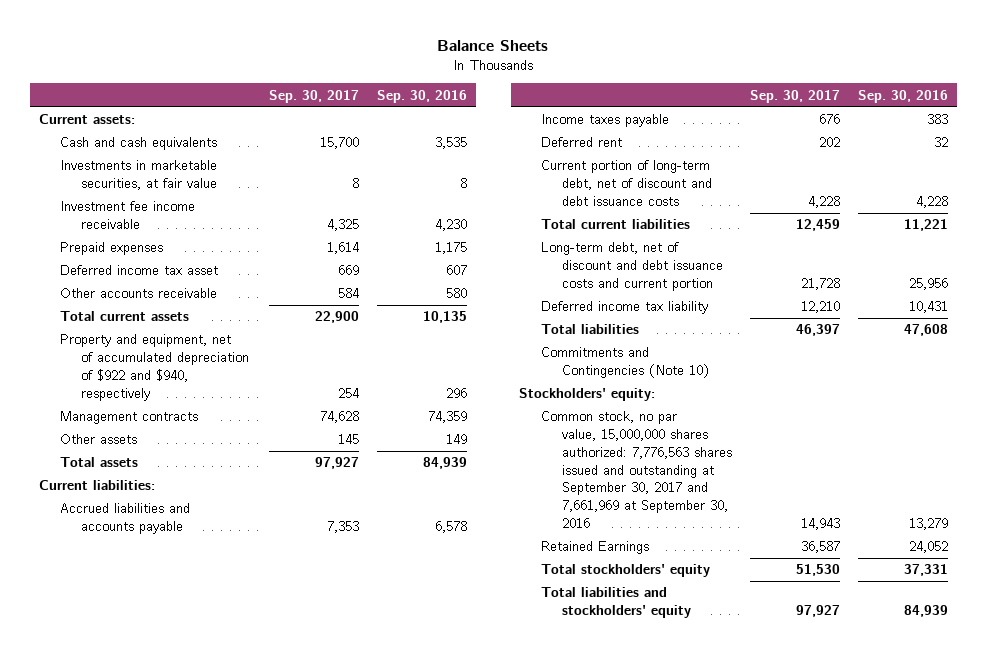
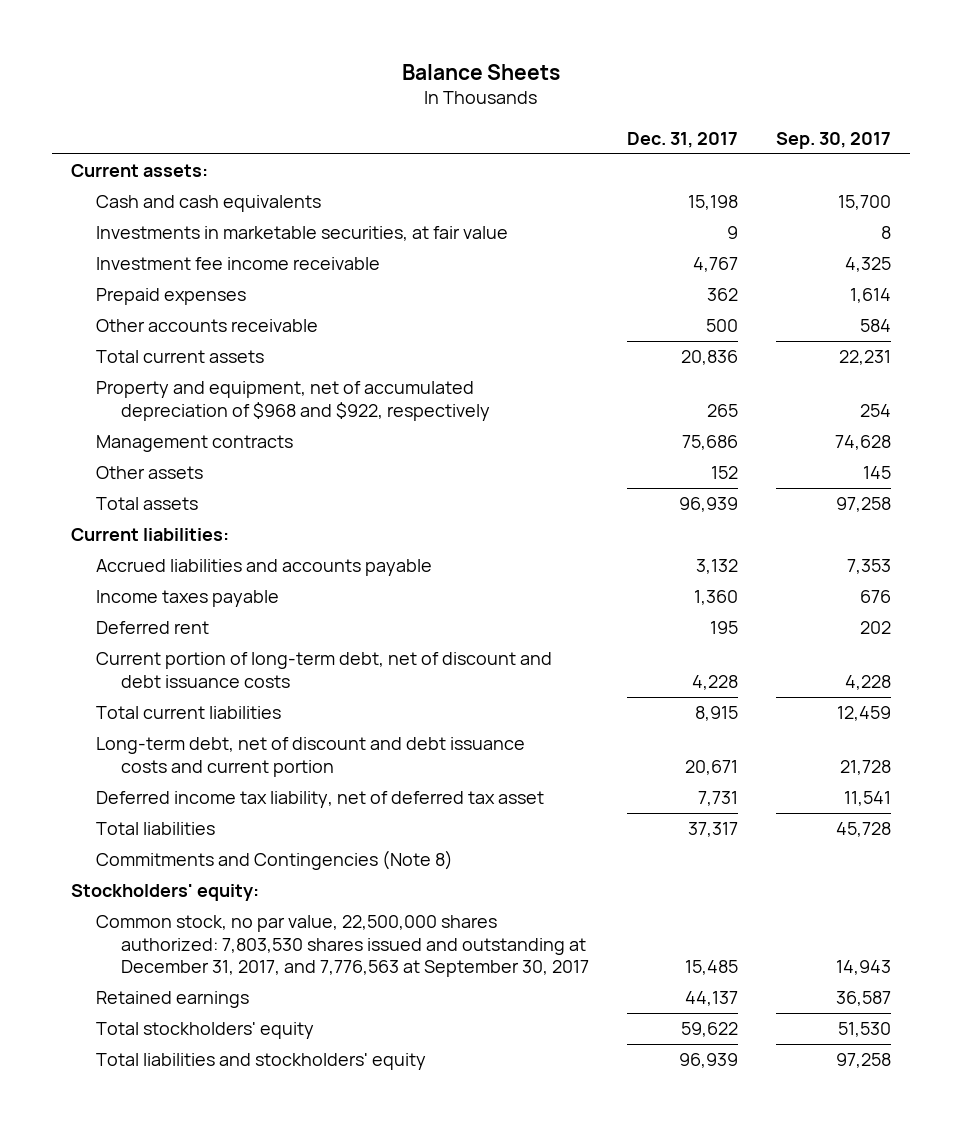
- | Sep. 30, 2017 | Sep. 30, 2016
+ | Dec. 31, 2017 | Sep. 30, 2017
- Deferred income tax asset | 669 | 607
- Total current assets | 22,900 | 10,135
- Property and equipment, net of accumulated depreciation of $922 and $940, respectively | 254 | 296
+ Total current assets | 20,836 | 22,231
+ Property and equipment, net of accumulated depreciation of $968 and $922, respectively | 265 | 254
- Total assets | 97,927 | 84,939
+ Total assets | 96,939 | 97,258
- Deferred income tax liability | 12,210 | 10,431
- Total liabilities | 46,397 | 47,608
- Commitments and Contingencies (Note 10)
+ Deferred income tax liability, net of deferred tax asset | 7,731 | 11,541
+ Total liabilities | 37,317 | 45,728
+ Commitments and Contingencies (Note 8)
- Common stock, no par value, 15,000,000 shares authorized: 7,776,563 shares issued and outstanding at September 30, 2017 and 7,661,969 at September 30, 2016 | 14,943 | 13,279
- Retained Earnings | 36,587 | 24,052
+ Common stock, no par value, 22,500,000 shares authorized: 7,803,530 shares issued and outstanding at December 31, 2017, and 7,776,563 at September 30, 2017 | 15,485 | 14,943
+ Retained earnings | 44,137 | 36,587
- Total liabilities and stockholders' equity | 97,927 | 84,939
+ Total liabilities and stockholders' equity | 96,939 | 97,258

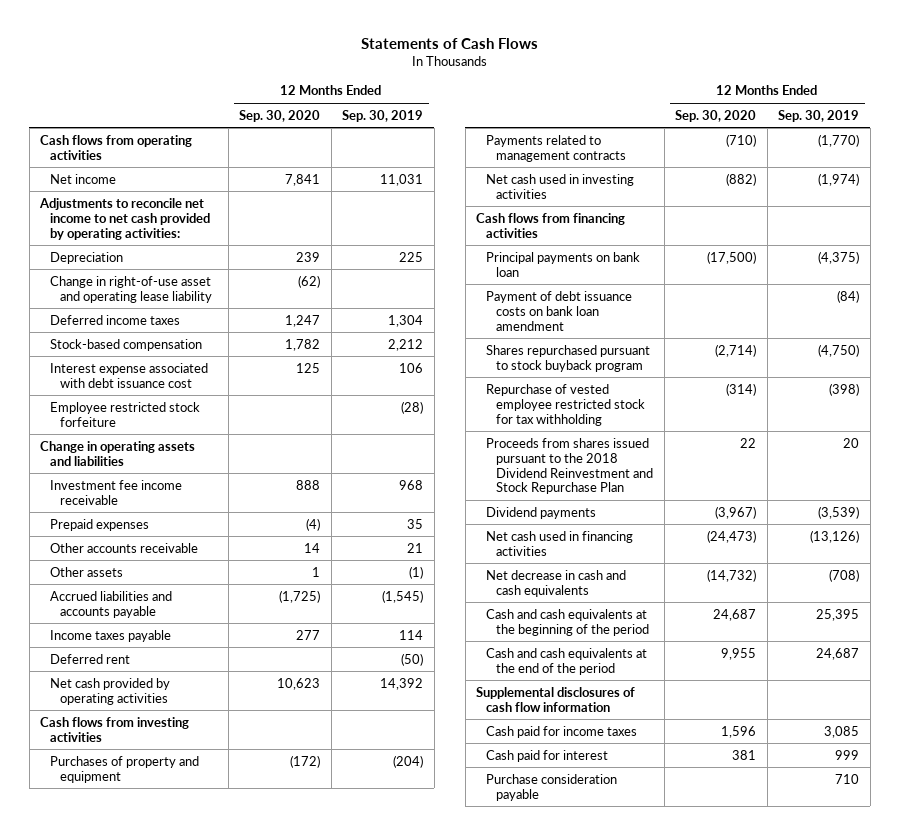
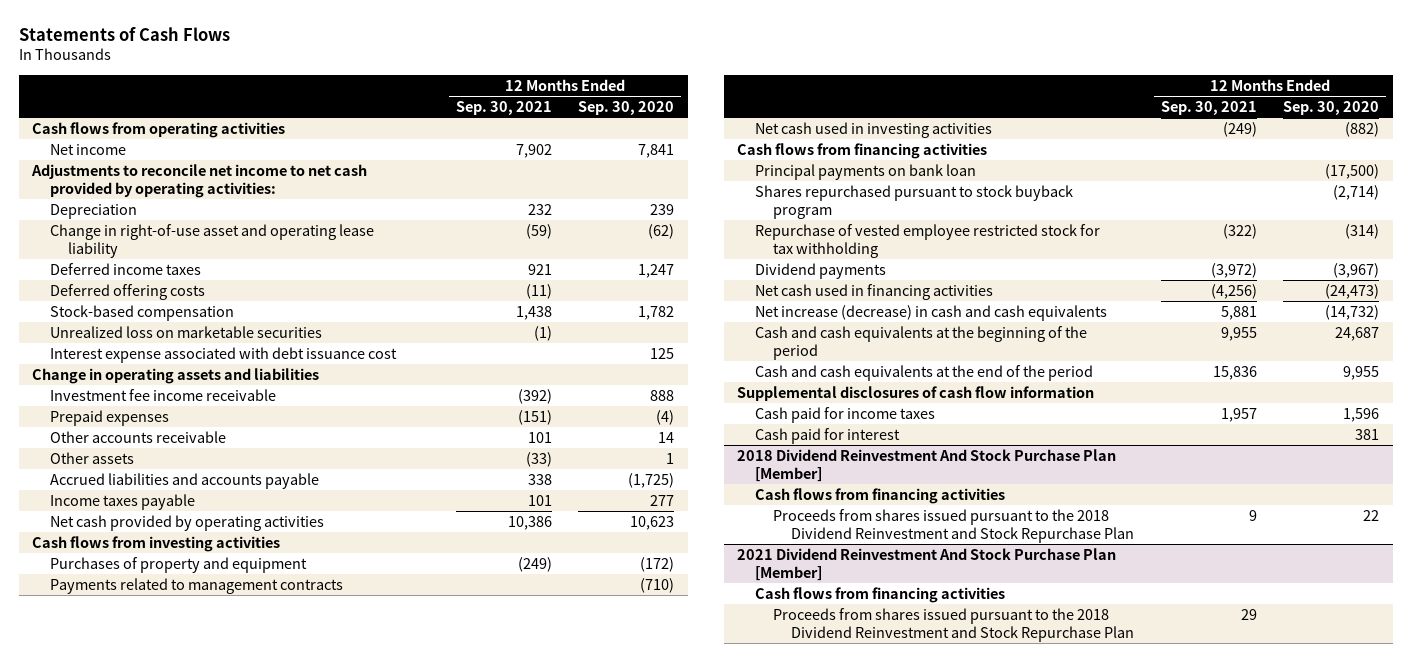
- | 12 Months Ended Sep. 30, 2020 | 12 Months Ended Sep. 30, 2019
+ | 12 Months Ended Sep. 30, 2021 | 12 Months Ended Sep. 30, 2020
+ Deferred offering costs | (11) |
+ Unrealized loss on marketable securities | (1) |
- Employee restricted stock forfeiture | | (28)
- Deferred rent | | (50)
- Payment of debt issuance costs on bank loan amendment | | (84)
- Proceeds from shares issued pursuant to the 2018 Dividend Reinvestment and Stock Repurchase Plan | 22 | 20
- Net decrease in cash and cash equivalents | (14,732) | (708)
+ Net increase (decrease) in cash and cash equivalents | 5,881 | (14,732)
- Purchase consideration payable | | 710
+ 2018 Dividend Reinvestment And Stock Purchase Plan [Member]
+ Cash flows from financing activities
+ Proceeds from shares issued pursuant to the 2018 Dividend Reinvestment and Stock Repurchase Plan | 9 | 22
+ 2021 Dividend Reinvestment And Stock Purchase Plan [Member]
+ Cash flows from financing activities
+ Proceeds from shares issued pursuant to the 2018 Dividend Reinvestment and Stock Repurchase Plan | 29 |

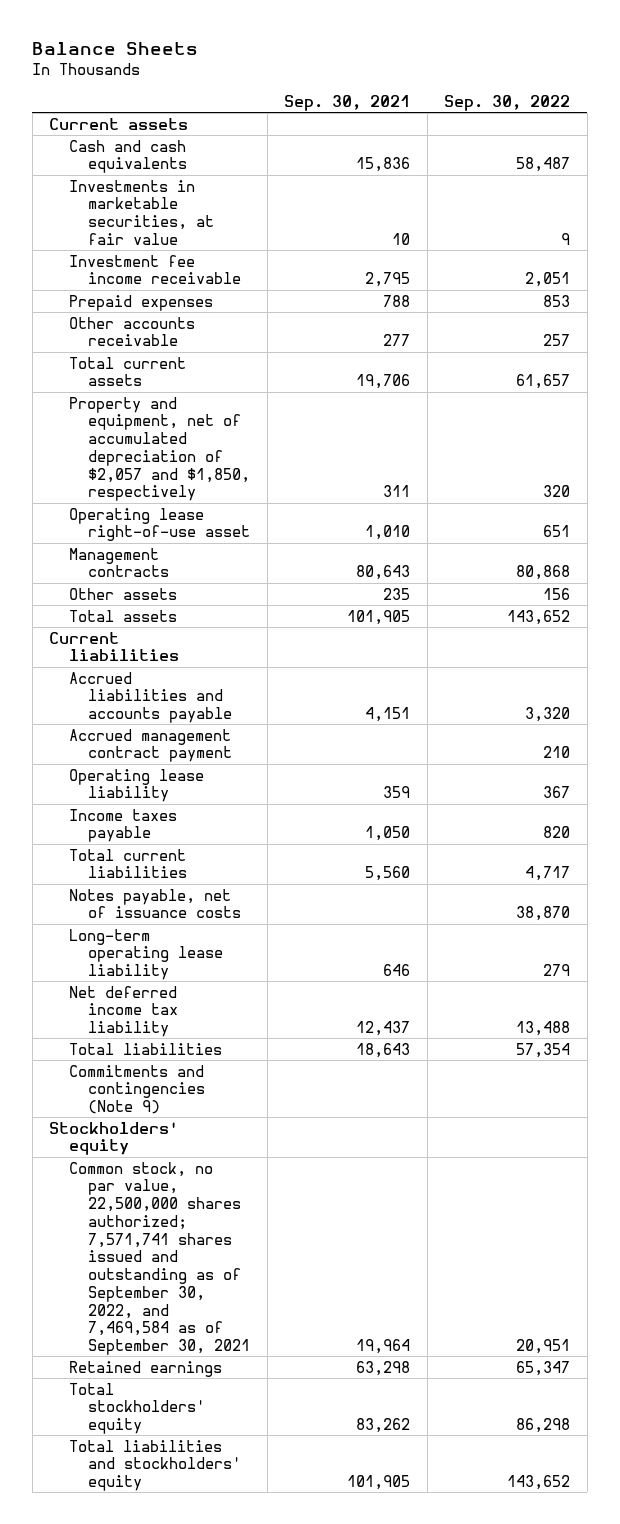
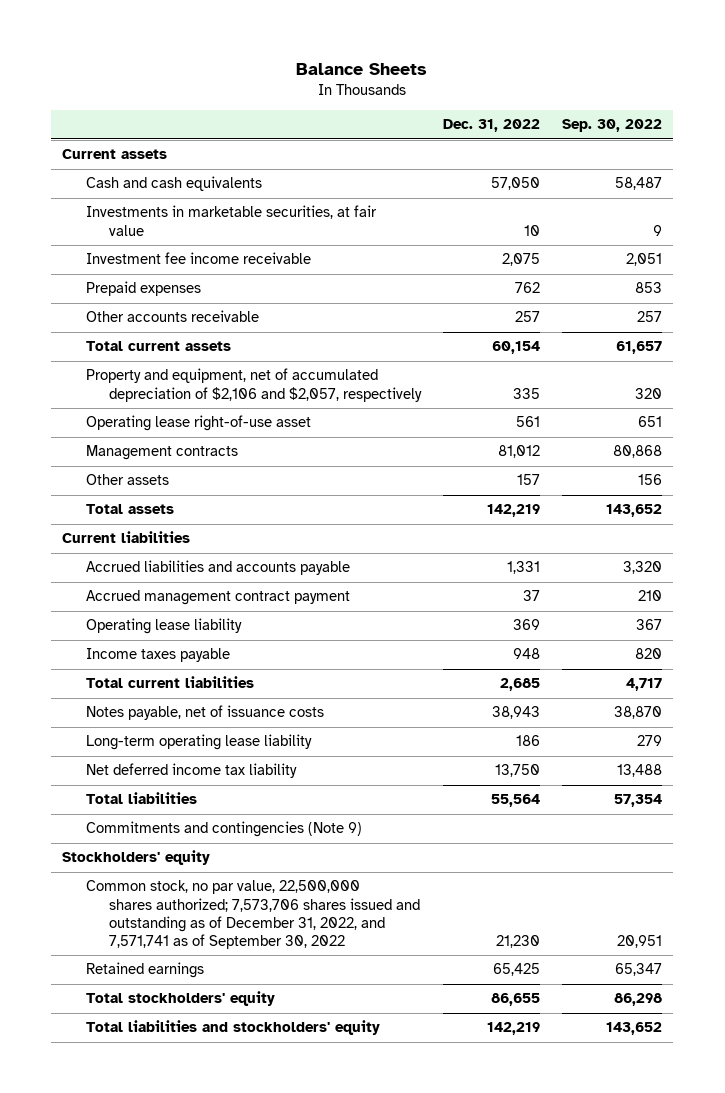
- | Sep. 30, 2021 | Sep. 30, 2022
+ | Dec. 31, 2022 | Sep. 30, 2022
- Property and equipment, net of accumulated depreciation of $2,057 and $1,850, respectively | 311 | 320
+ Property and equipment, net of accumulated depreciation of $2,106 and $2,057, respectively | 335 | 320
- Common stock, no par value, 22,500,000 shares authorized; 7,571,741 shares issued and outstanding as of September 30, 2022, and 7,469,584 as of September 30, 2021 | 19,964 | 20,951
+ Common stock, no par value, 22,500,000 shares authorized; 7,573,706 shares issued and outstanding as of December 31, 2022, and 7,571,741 as of September 30, 2022 | 21,230 | 20,951

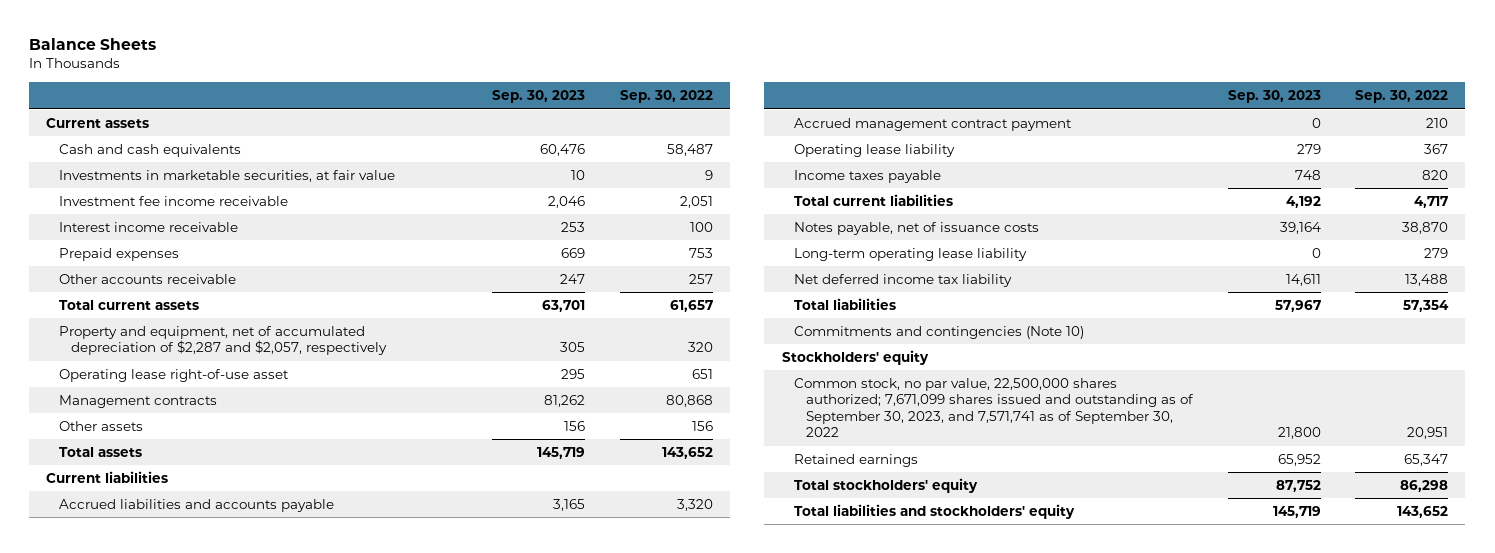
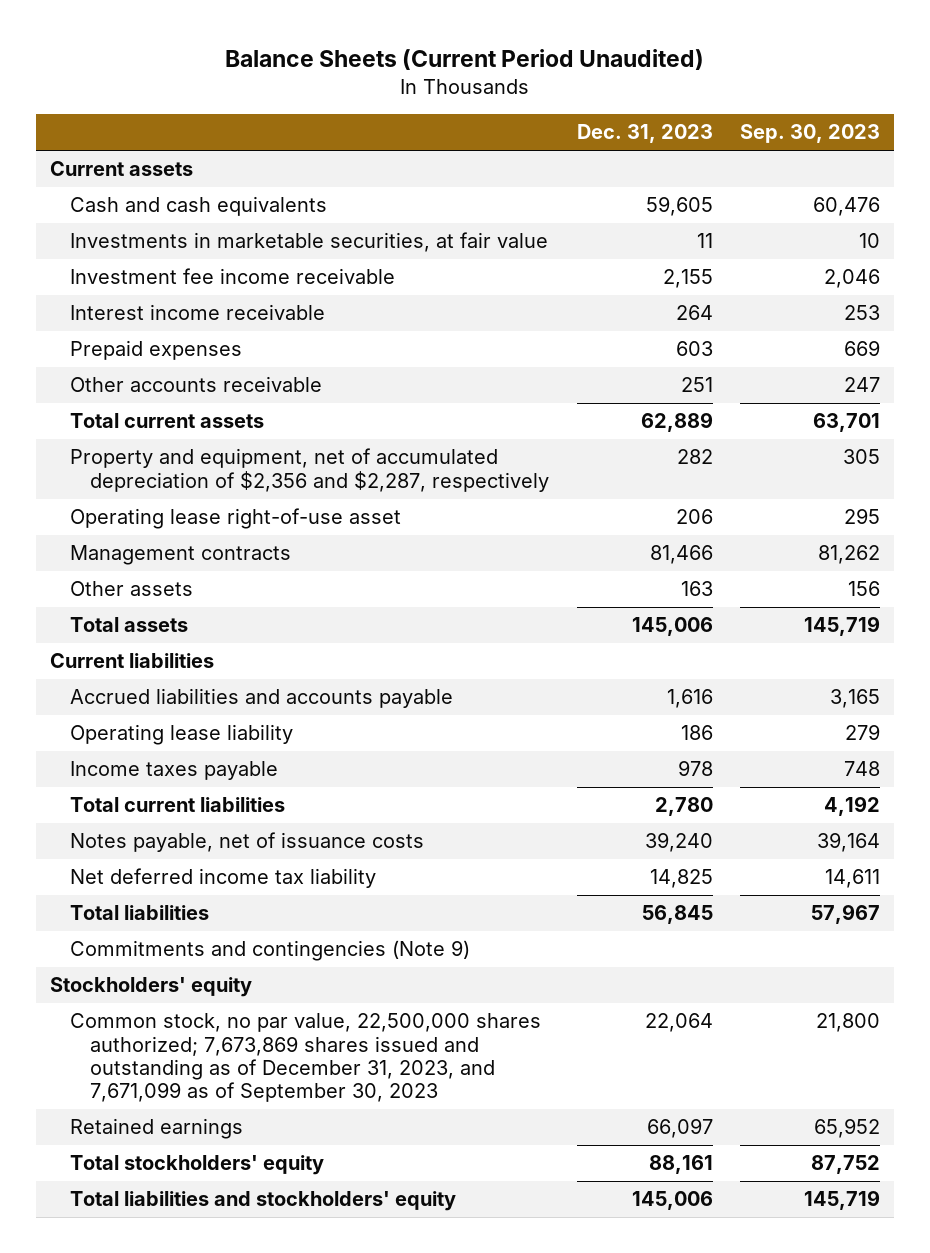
- Balance Sheets
+ Balance Sheets (Current Period Unaudited)
- | Sep. 30, 2023 | Sep. 30, 2022
+ | Dec. 31, 2023 | Sep. 30, 2023
- Property and equipment, net of accumulated depreciation of $2,287 and $2,057, respectively | 305 | 320
+ Property and equipment, net of accumulated depreciation of $2,356 and $2,287, respectively | 282 | 305
- Accrued management contract payment | 0 | 210
- Long-term operating lease liability | 0 | 279
- Commitments and contingencies (Note 10)
+ Commitments and contingencies (Note 9)
- Common stock, no par value, 22,500,000 shares authorized; 7,671,099 shares issued and outstanding as of September 30, 2023, and 7,571,741 as of September 30, 2022 | 21,800 | 20,951
+ Common stock, no par value, 22,500,000 shares authorized; 7,673,869 shares issued and outstanding as of December 31, 2023, and 7,671,099 as of September 30, 2023 | 22,064 | 21,800

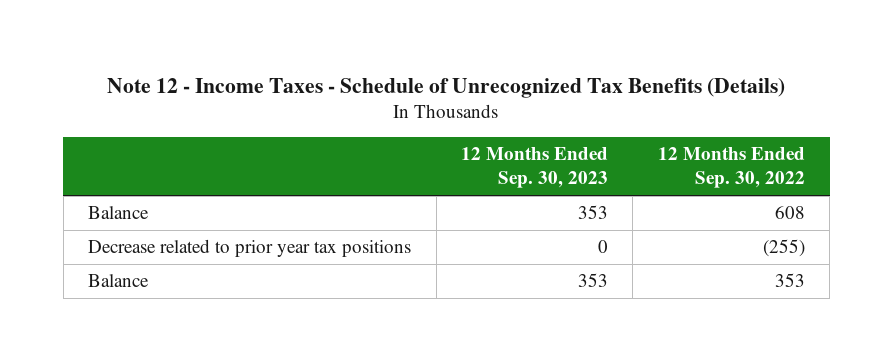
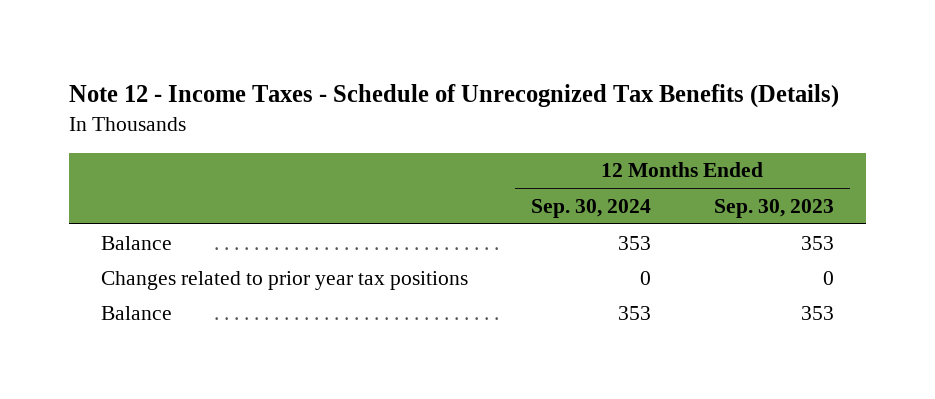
- | 12 Months Ended Sep. 30, 2023 | 12 Months Ended Sep. 30, 2022
+ | 12 Months Ended Sep. 30, 2024 | 12 Months Ended Sep. 30, 2023
- Decrease related to prior year tax positions | 0 | (255)
+ Changes related to prior year tax positions | 0 | 0

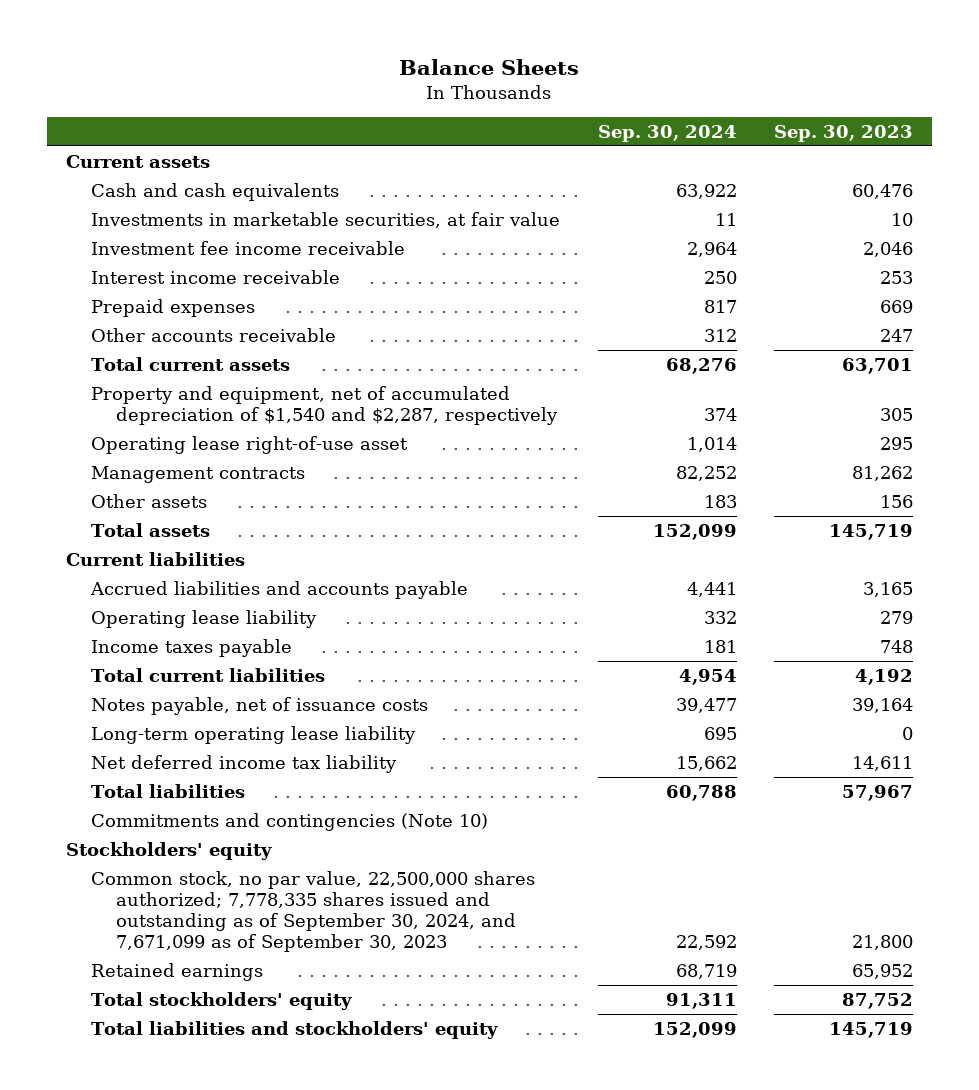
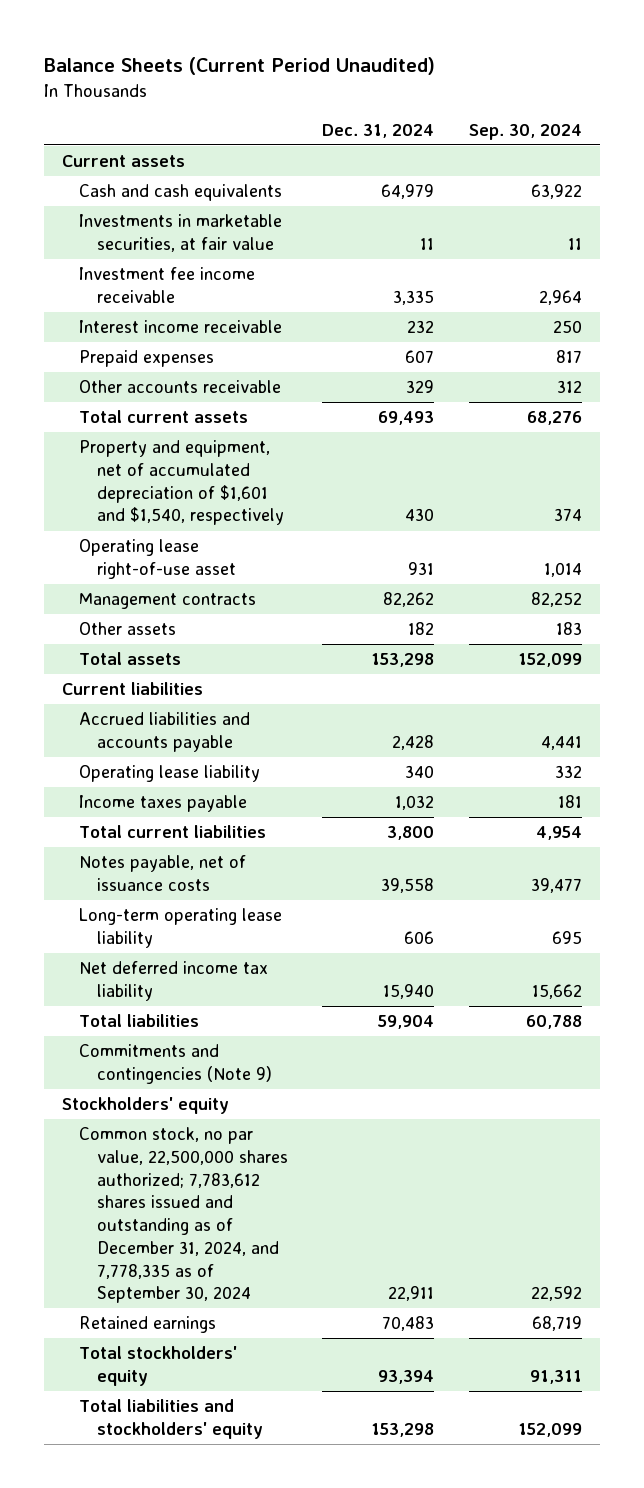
- Balance Sheets
+ Balance Sheets (Current Period Unaudited)
- | Sep. 30, 2024 | Sep. 30, 2023
+ | Dec. 31, 2024 | Sep. 30, 2024
- Property and equipment, net of accumulated depreciation of $1,540 and $2,287, respectively | 374 | 305
+ Property and equipment, net of accumulated depreciation of $1,601 and $1,540, respectively | 430 | 374
- Commitments and contingencies (Note 10)
+ Commitments and contingencies (Note 9)
- Common stock, no par value, 22,500,000 shares authorized; 7,778,335 shares issued and outstanding as of September 30, 2024, and 7,671,099 as of September 30, 2023 | 22,592 | 21,800
+ Common stock, no par value, 22,500,000 shares authorized; 7,783,612 shares issued and outstanding as of December 31, 2024, and 7,778,335 as of September 30, 2024 | 22,911 | 22,592

